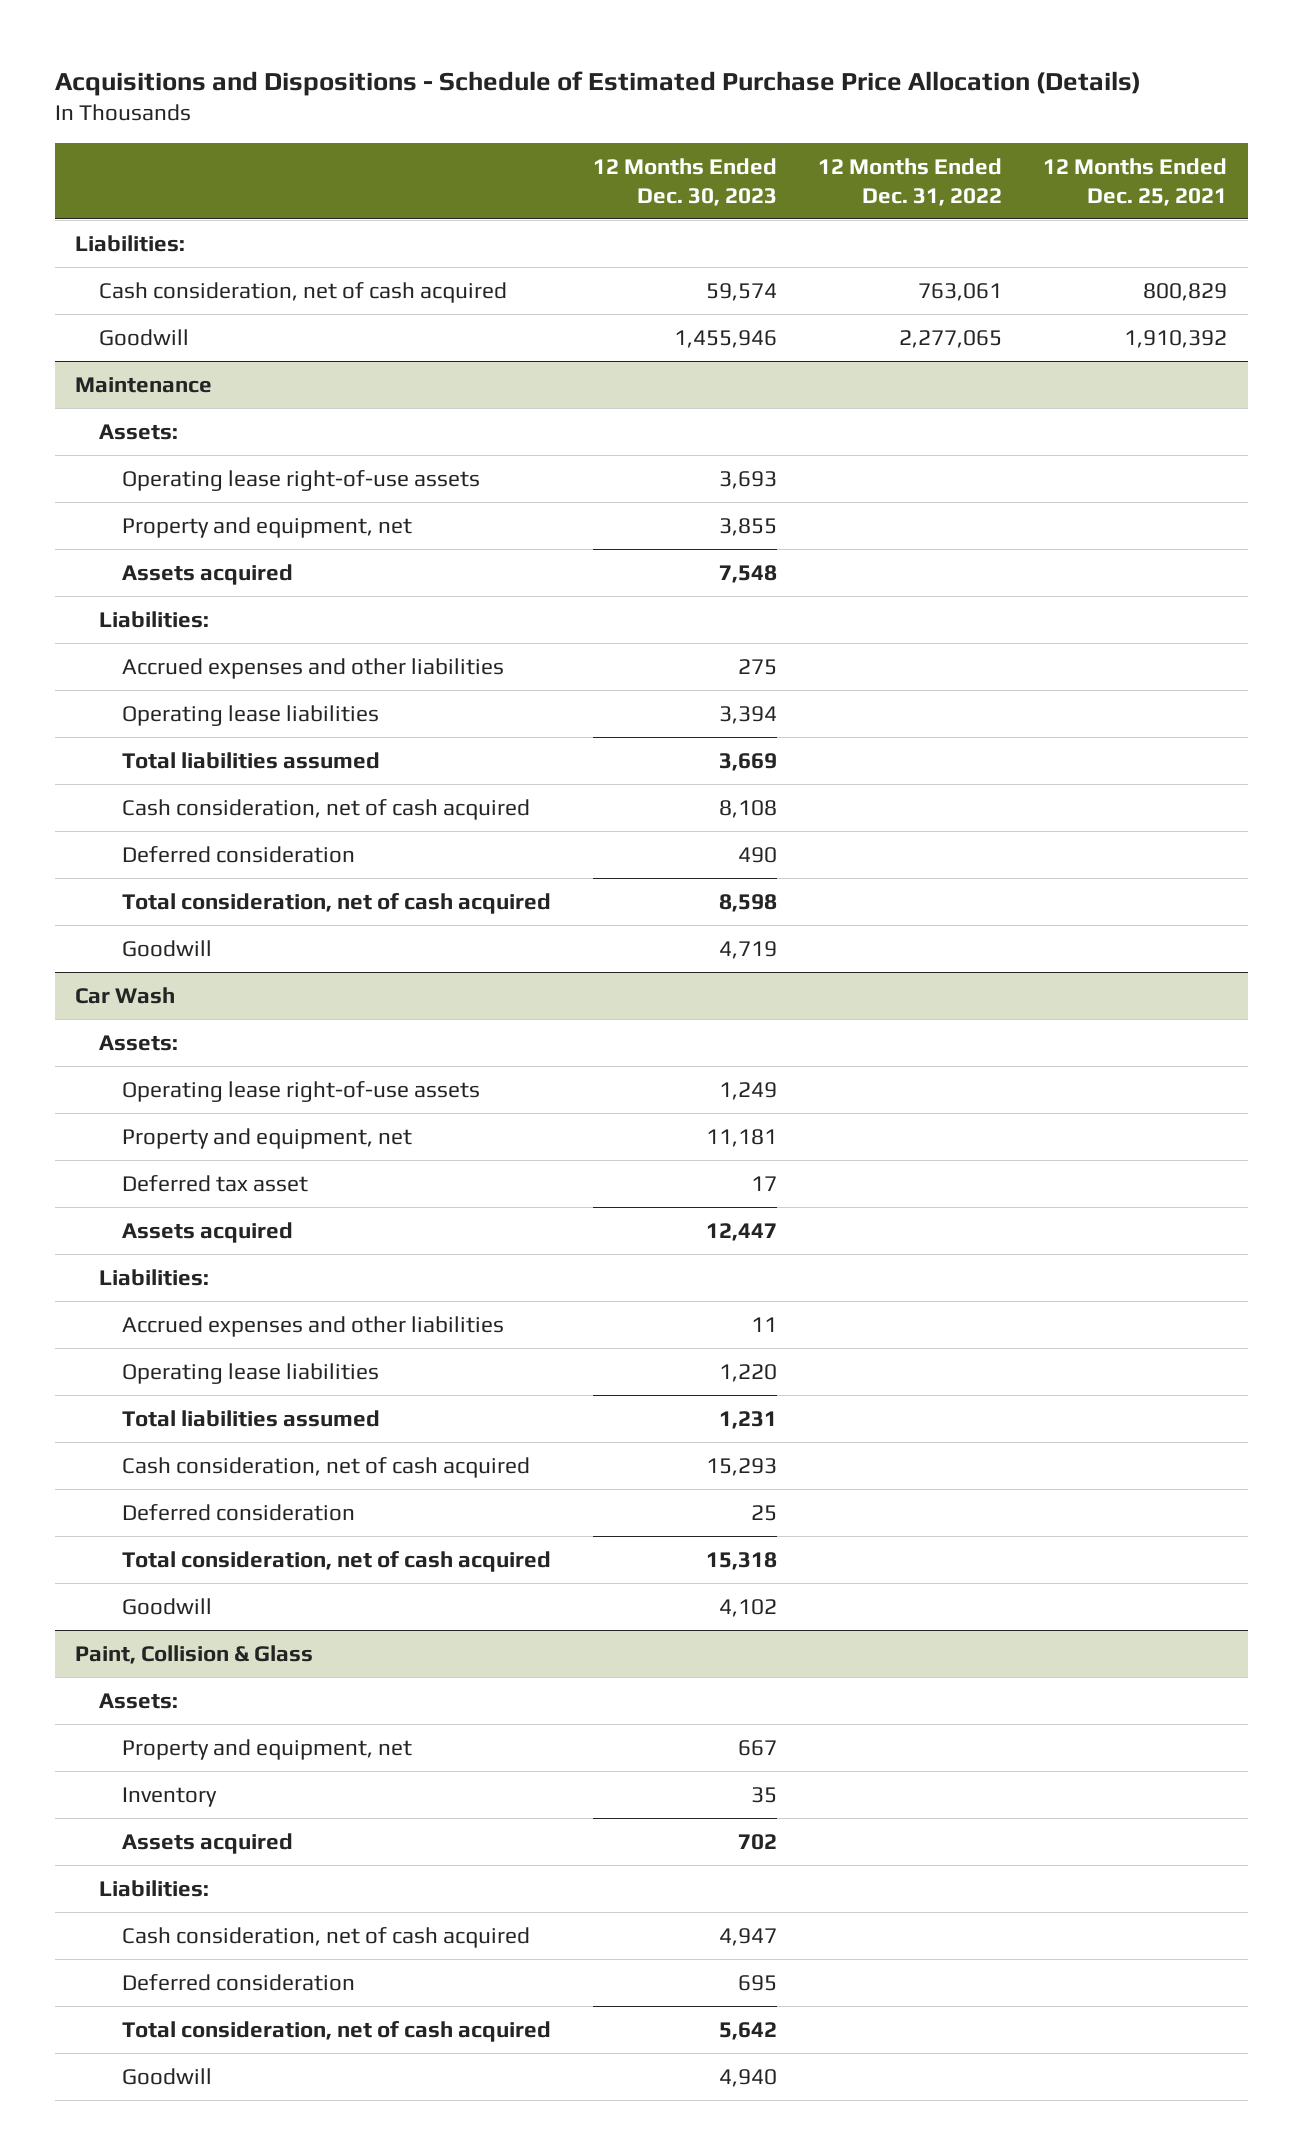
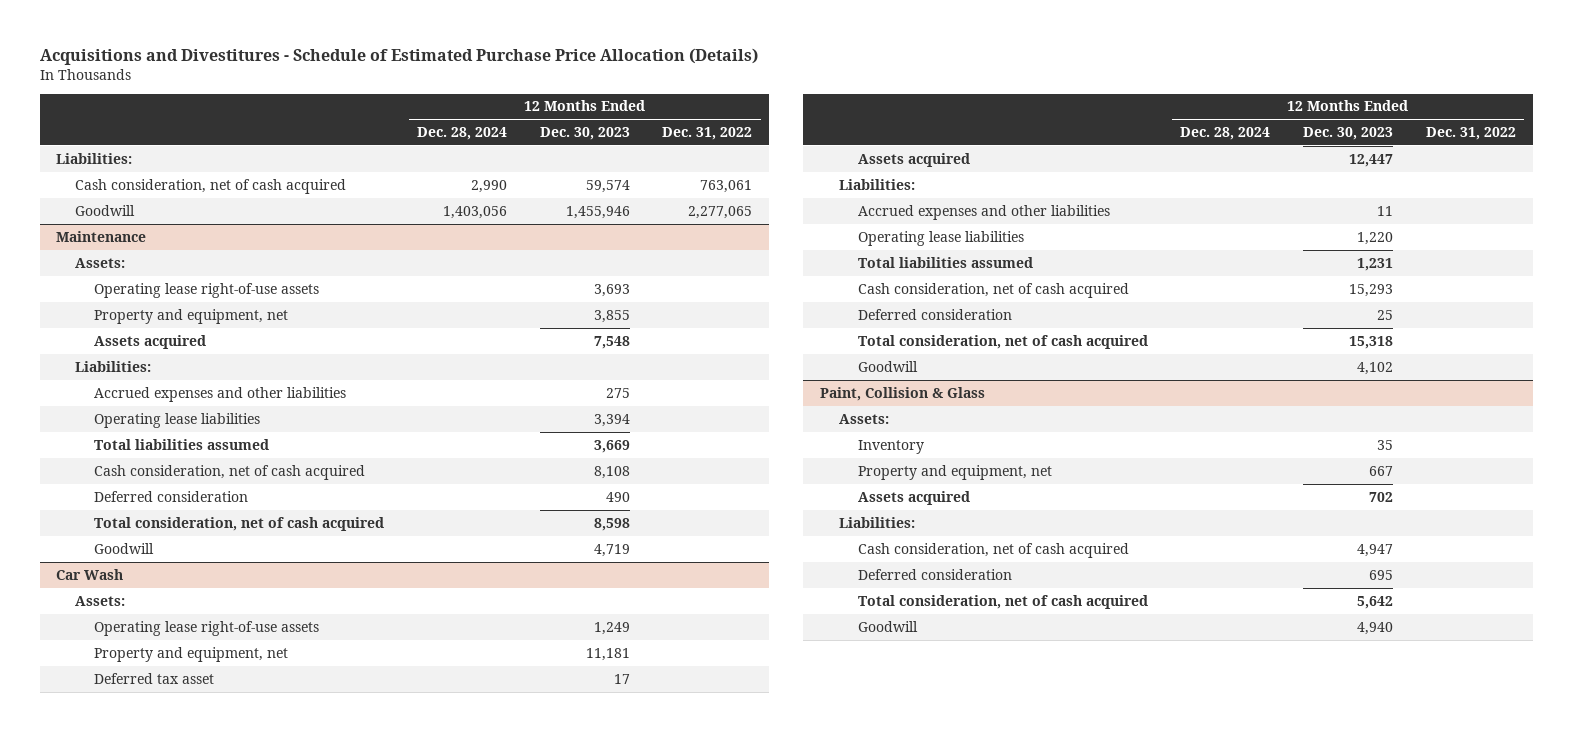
- Acquisitions and Dispositions - Schedule of Estimated Purchase Price Allocation (Details)
+ Acquisitions and Divestitures - Schedule of Estimated Purchase Price Allocation (Details)
- | 12 Months Ended Dec. 30, 2023 | 12 Months Ended Dec. 31, 2022 | 12 Months Ended Dec. 25, 2021
+ | 12 Months Ended Dec. 28, 2024 | 12 Months Ended Dec. 30, 2023 | 12 Months Ended Dec. 31, 2022
@ Paint, Collision & Glass
moved down: Property and equipment, net | | 667 |

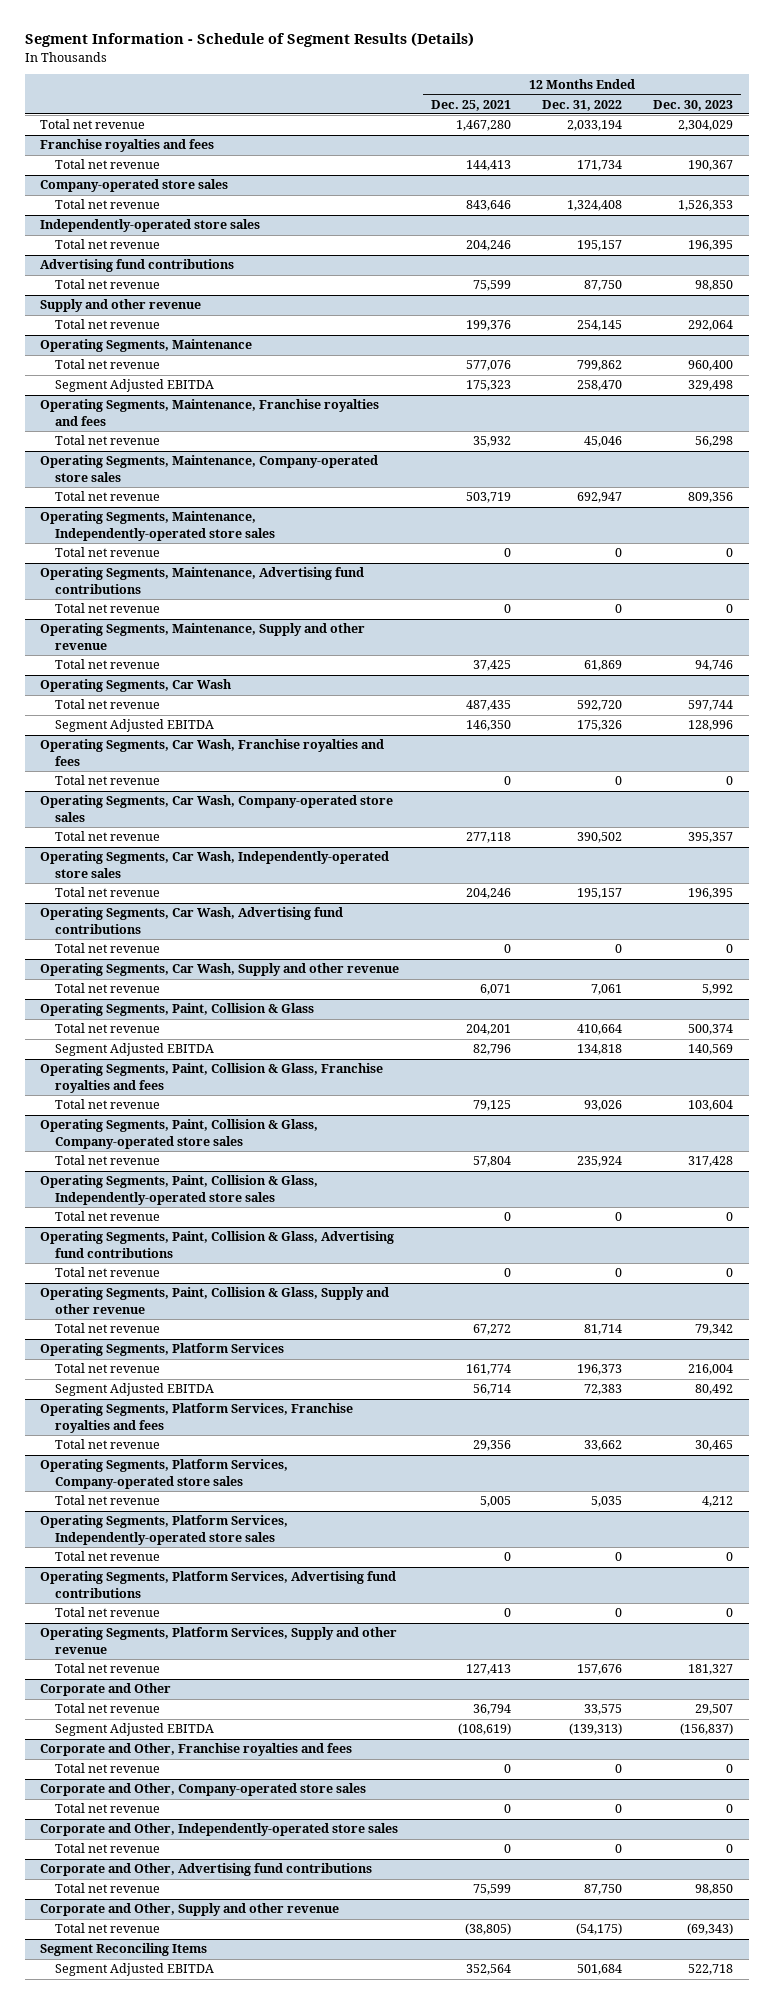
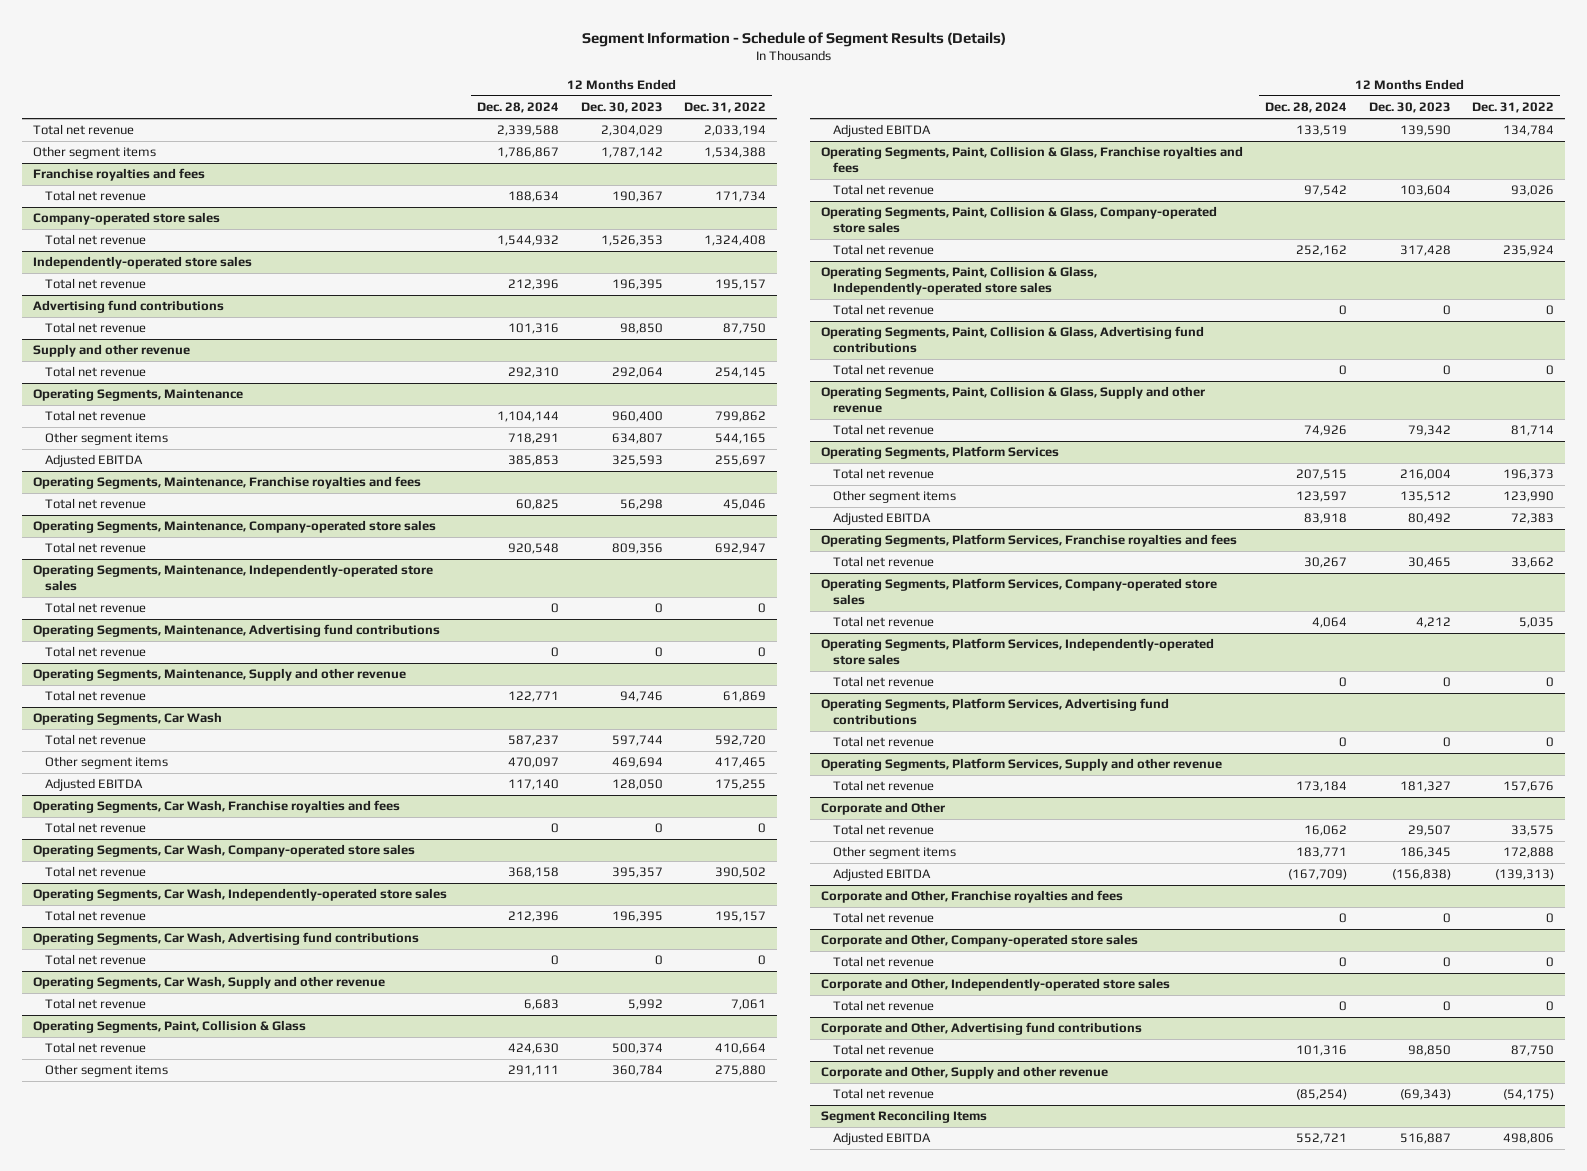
- | 12 Months Ended Dec. 25, 2021 | 12 Months Ended Dec. 31, 2022 | 12 Months Ended Dec. 30, 2023
+ | 12 Months Ended Dec. 28, 2024 | 12 Months Ended Dec. 30, 2023 | 12 Months Ended Dec. 31, 2022
+ Other segment items | 1,786,867 | 1,787,142 | 1,534,388
@ Operating Segments, Maintenance
- Segment Adjusted EBITDA | 175,323 | 258,470 | 329,498
+ Other segment items | 718,291 | 634,807 | 544,165
+ Adjusted EBITDA | 385,853 | 325,593 | 255,697
@ Operating Segments, Car Wash
- Segment Adjusted EBITDA | 146,350 | 175,326 | 128,996
+ Other segment items | 470,097 | 469,694 | 417,465
+ Adjusted EBITDA | 117,140 | 128,050 | 175,255
@ Operating Segments, Paint, Collision & Glass
- Segment Adjusted EBITDA | 82,796 | 134,818 | 140,569
+ Other segment items | 291,111 | 360,784 | 275,880
+ Adjusted EBITDA | 133,519 | 139,590 | 134,784
@ Operating Segments, Platform Services
- Segment Adjusted EBITDA | 56,714 | 72,383 | 80,492
+ Other segment items | 123,597 | 135,512 | 123,990
+ Adjusted EBITDA | 83,918 | 80,492 | 72,383
@ Corporate and Other
- Segment Adjusted EBITDA | (108,619) | (139,313) | (156,837)
+ Other segment items | 183,771 | 186,345 | 172,888
+ Adjusted EBITDA | (167,709) | (156,838) | (139,313)
@ Segment Reconciling Items
- Segment Adjusted EBITDA | 352,564 | 501,684 | 522,718
+ Adjusted EBITDA | 552,721 | 516,887 | 498,806

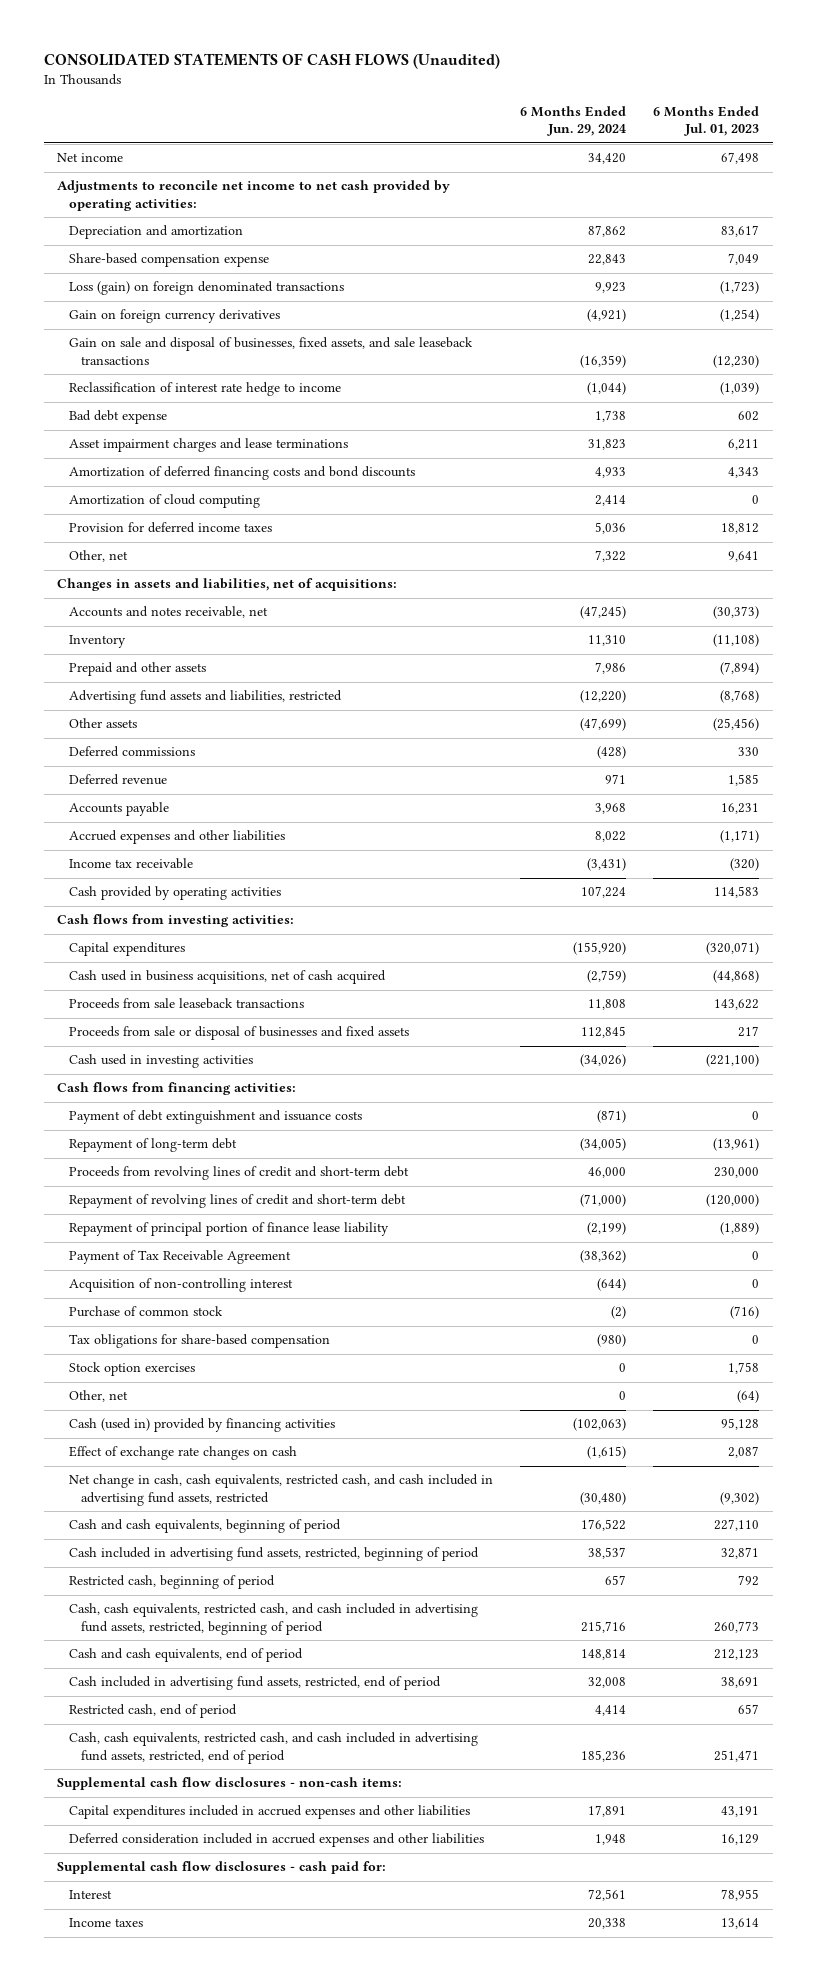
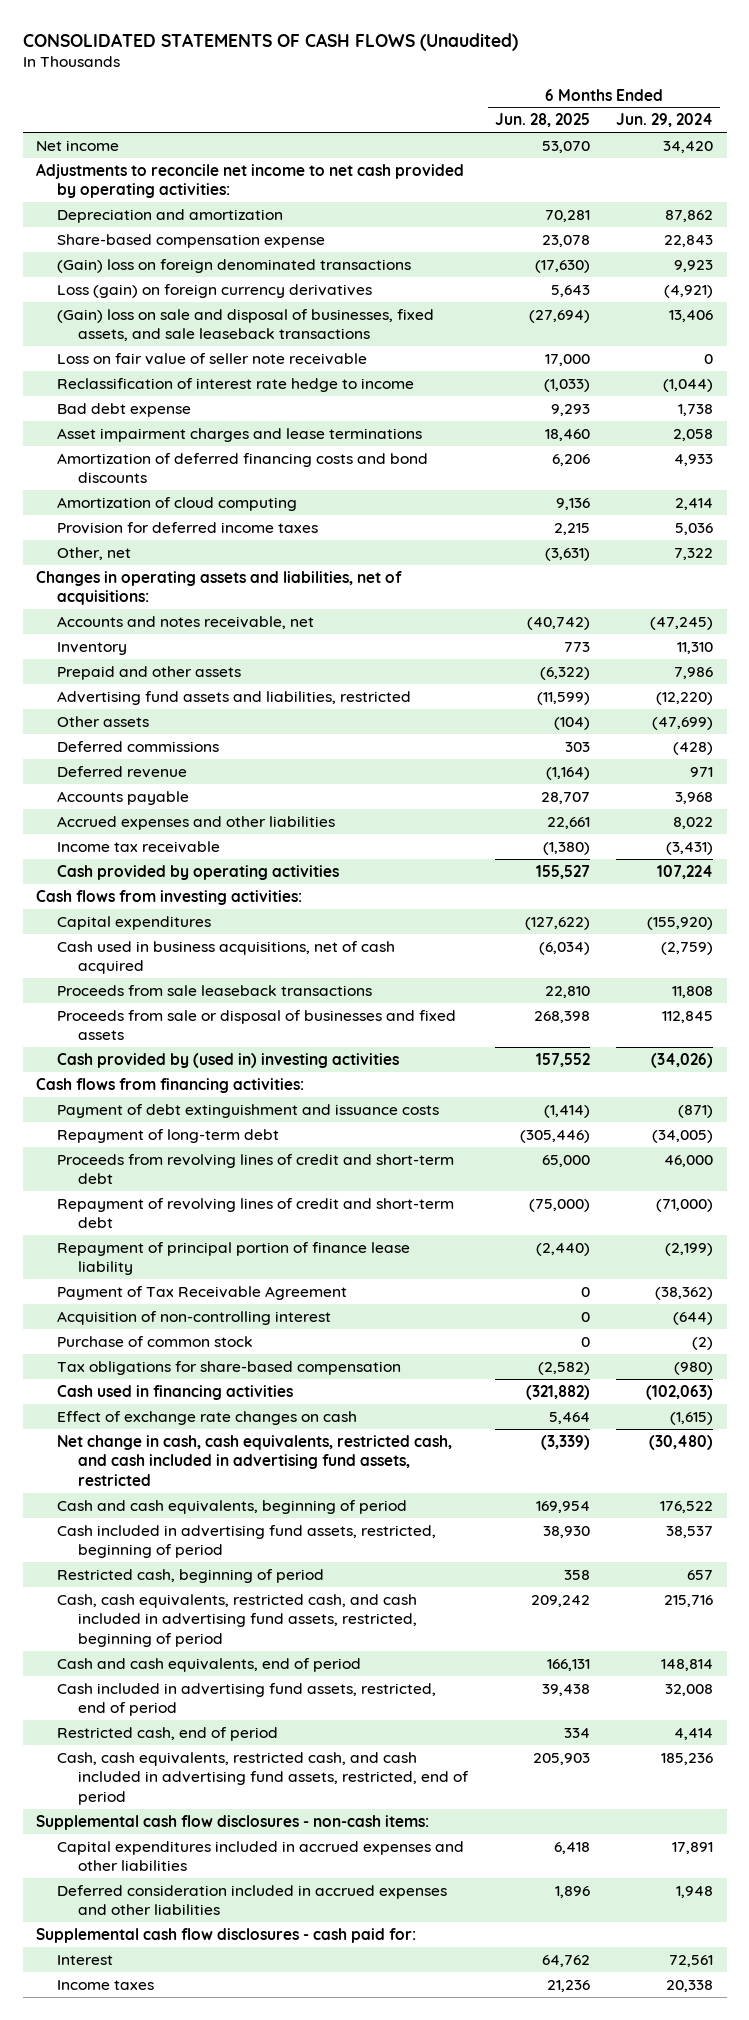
- | 6 Months Ended Jun. 29, 2024 | 6 Months Ended Jul. 01, 2023
+ | 6 Months Ended Jun. 28, 2025 | 6 Months Ended Jun. 29, 2024
- Loss (gain) on foreign denominated transactions | 9,923 | (1,723)
- Gain on foreign currency derivatives | (4,921) | (1,254)
- Gain on sale and disposal of businesses, fixed assets, and sale leaseback transactions | (16,359) | (12,230)
+ (Gain) loss on foreign denominated transactions | (17,630) | 9,923
+ Loss (gain) on foreign currency derivatives | 5,643 | (4,921)
+ (Gain) loss on sale and disposal of businesses, fixed assets, and sale leaseback transactions | (27,694) | 13,406
+ Loss on fair value of seller note receivable | 17,000 | 0
- Asset impairment charges and lease terminations | 31,823 | 6,211
+ Asset impairment charges and lease terminations | 18,460 | 2,058
- Changes in assets and liabilities, net of acquisitions:
+ Changes in operating assets and liabilities, net of acquisitions:
- Cash used in investing activities | (34,026) | (221,100)
+ Cash provided by (used in) investing activities | 157,552 | (34,026)
- Stock option exercises | 0 | 1,758
- Other, net | 0 | (64)
- Cash (used in) provided by financing activities | (102,063) | 95,128
+ Cash used in financing activities | (321,882) | (102,063)

